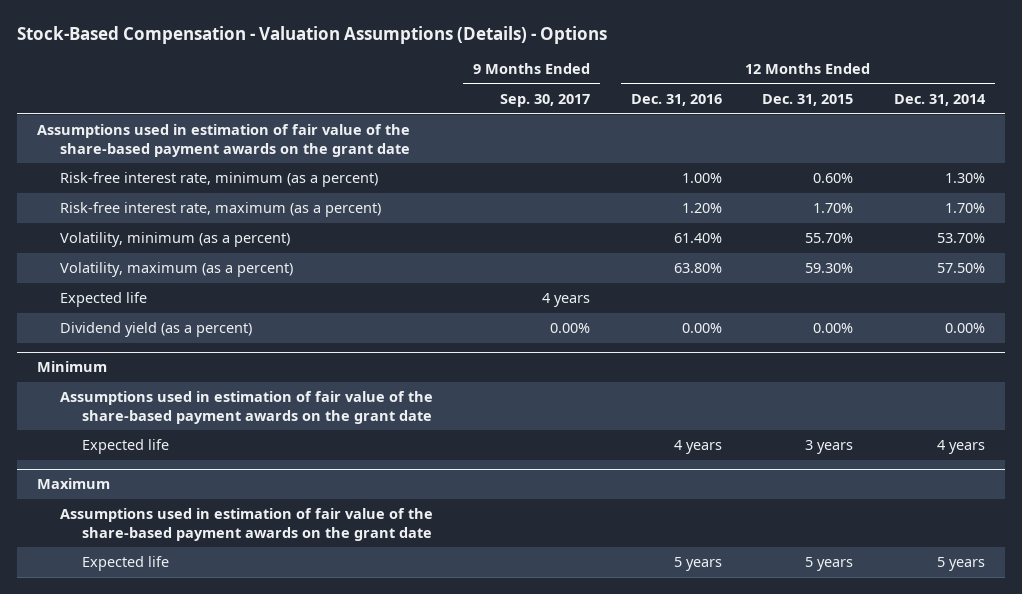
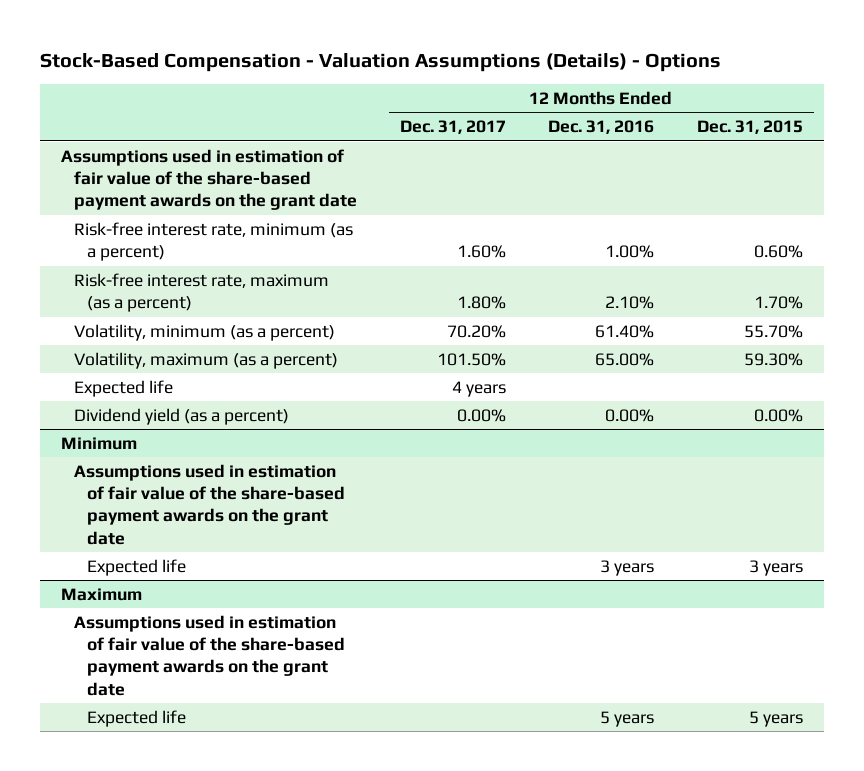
- | 9 Months Ended Sep. 30, 2017 | 12 Months Ended Dec. 31, 2016 | 12 Months Ended Dec. 31, 2015 | 12 Months Ended Dec. 31, 2014
+ | 12 Months Ended Dec. 31, 2017 | 12 Months Ended Dec. 31, 2016 | 12 Months Ended Dec. 31, 2015
- Risk-free interest rate, maximum (as a percent) | | 1.20% | 1.70% | 1.70%
+ Risk-free interest rate, maximum (as a percent) | 1.80% | 2.10% | 1.70%
- Volatility, maximum (as a percent) | | 63.80% | 59.30% | 57.50%
+ Volatility, maximum (as a percent) | 101.50% | 65.00% | 59.30%
@ Minimum
- Expected life | | 4 years | 3 years | 4 years
+ Expected life | | 3 years | 3 years

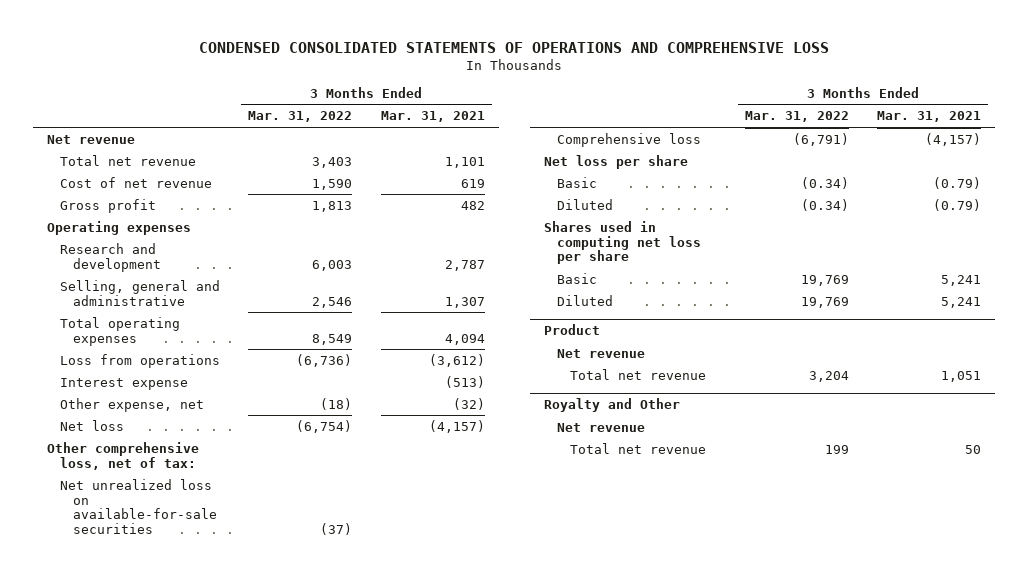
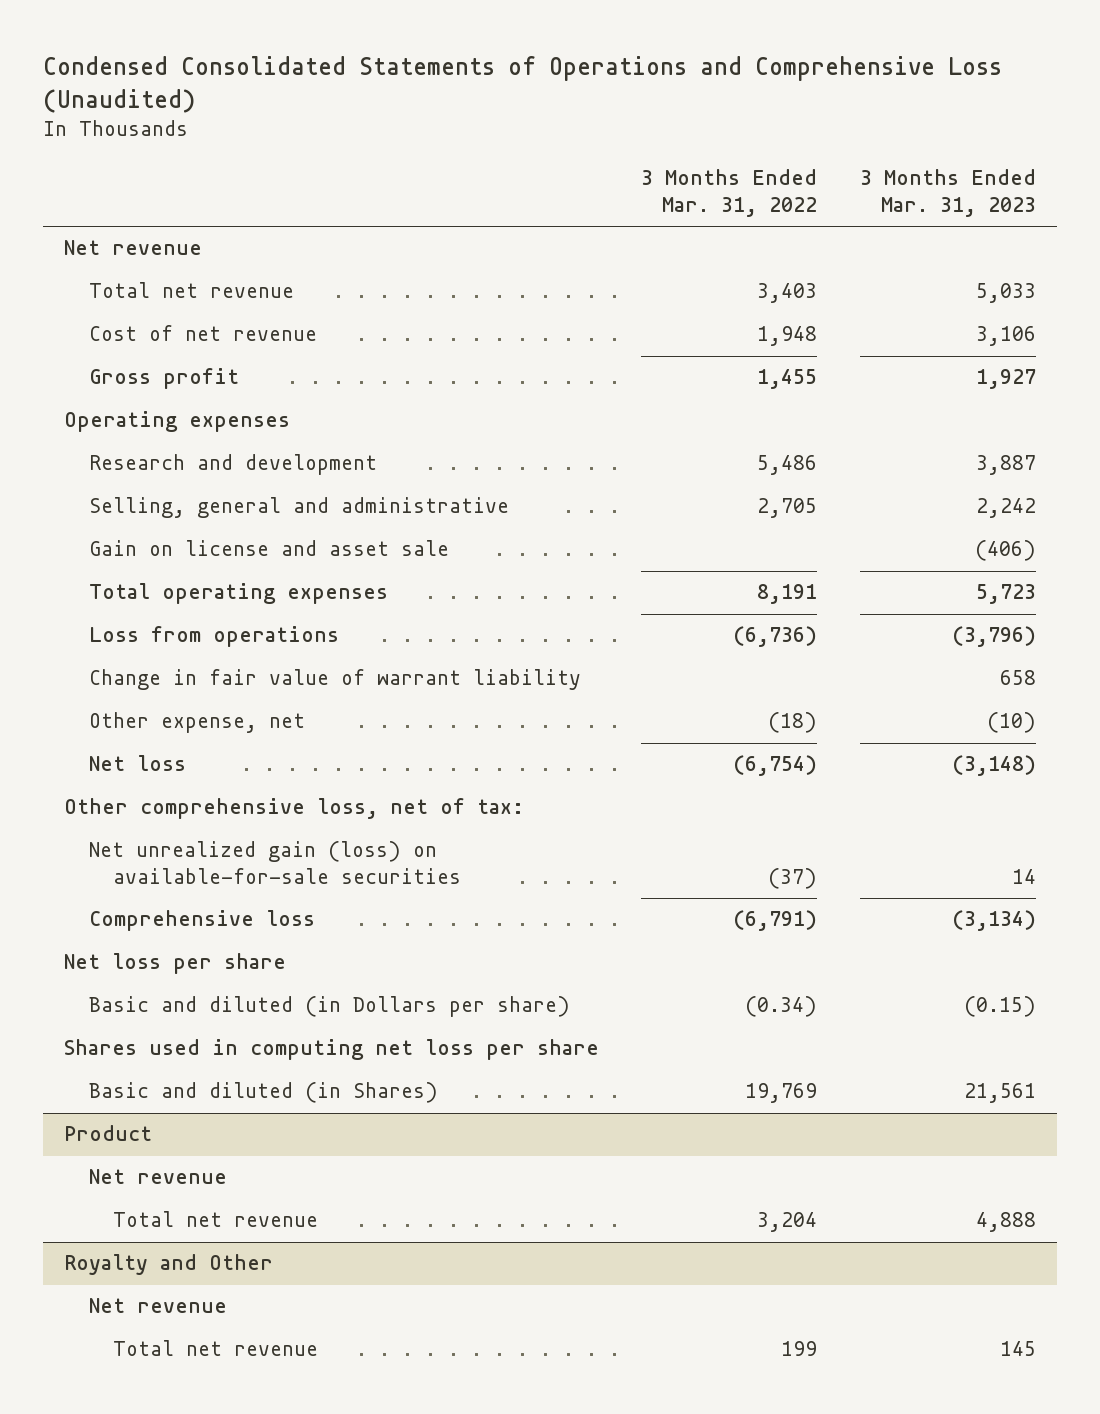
- CONDENSED CONSOLIDATED STATEMENTS OF OPERATIONS AND COMPREHENSIVE LOSS
+ Condensed Consolidated Statements of Operations and Comprehensive Loss (Unaudited)
- | 3 Months Ended Mar. 31, 2022 | 3 Months Ended Mar. 31, 2021
+ | 3 Months Ended Mar. 31, 2022 | 3 Months Ended Mar. 31, 2023
- Cost of net revenue | 1,590 | 619
- Gross profit | 1,813 | 482
+ Cost of net revenue | 1,948 | 3,106
+ Gross profit | 1,455 | 1,927
- Research and development | 6,003 | 2,787
- Selling, general and administrative | 2,546 | 1,307
- Total operating expenses | 8,549 | 4,094
+ Research and development | 5,486 | 3,887
+ Selling, general and administrative | 2,705 | 2,242
+ Gain on license and asset sale | | (406)
+ Total operating expenses | 8,191 | 5,723
- Interest expense | | (513)
+ Change in fair value of warrant liability | | 658
- Net unrealized loss on available-for-sale securities | (37) |
+ Net unrealized gain (loss) on available-for-sale securities | (37) | 14
- Basic | (0.34) | (0.79)
- Diluted | (0.34) | (0.79)
+ Basic and diluted (in Dollars per share) | (0.34) | (0.15)
- Basic | 19,769 | 5,241
- Diluted | 19,769 | 5,241
+ Basic and diluted (in Shares) | 19,769 | 21,561

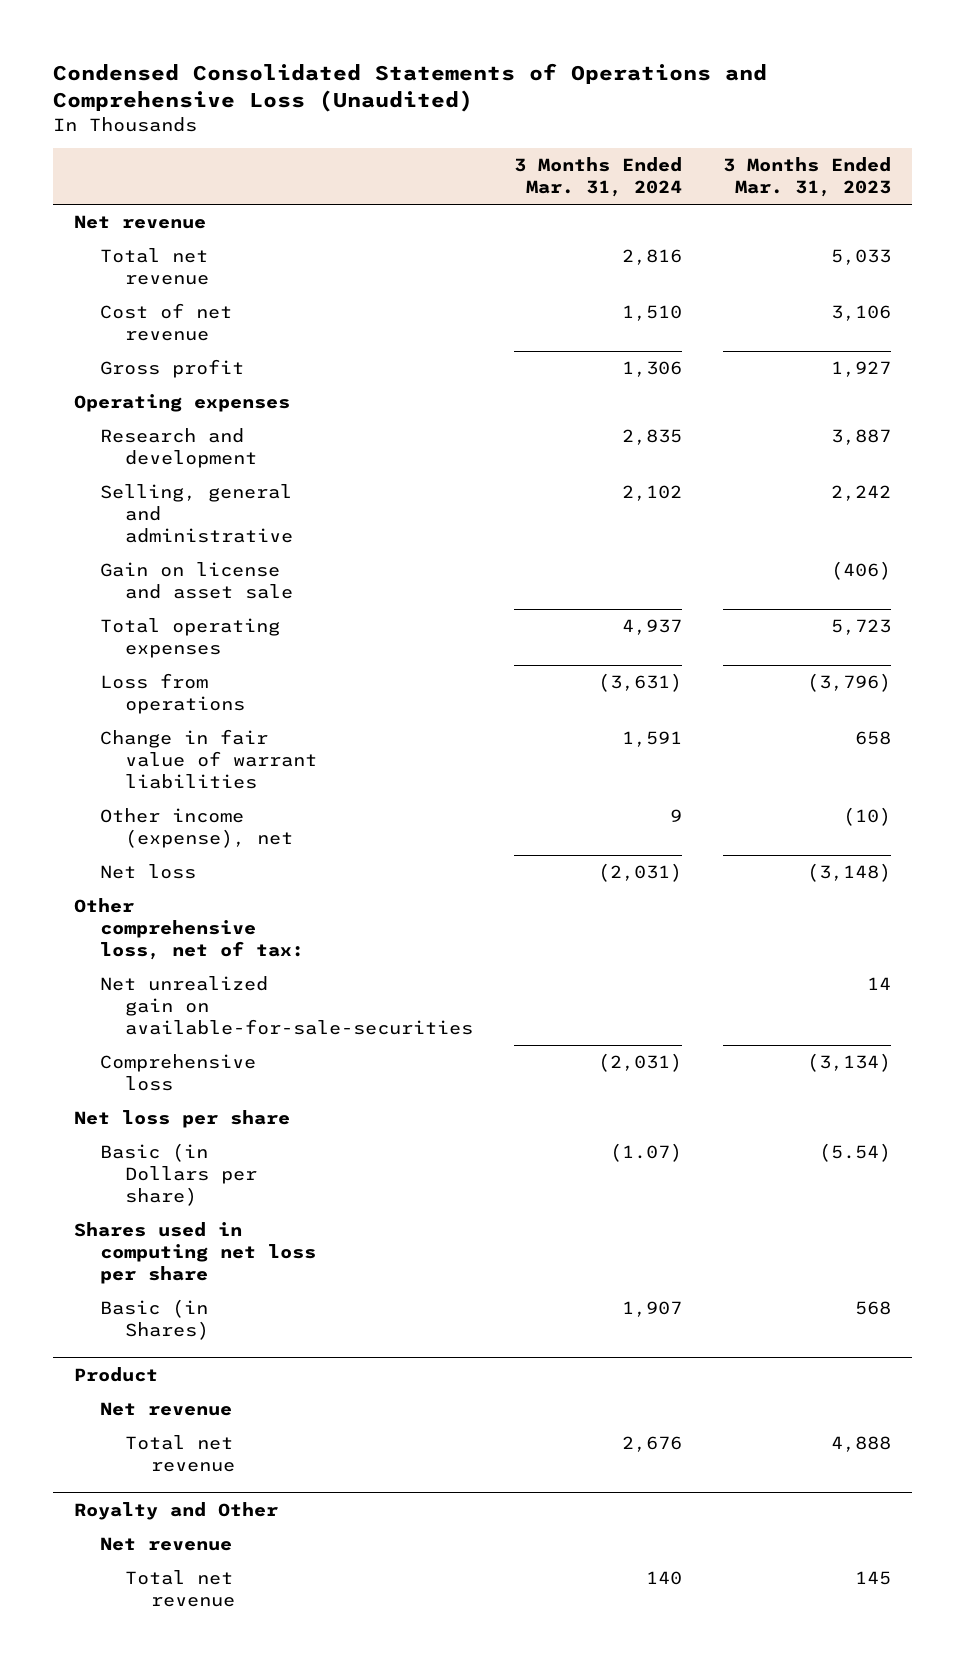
- | 3 Months Ended Mar. 31, 2022 | 3 Months Ended Mar. 31, 2023
+ | 3 Months Ended Mar. 31, 2024 | 3 Months Ended Mar. 31, 2023
- Change in fair value of warrant liability | | 658
- Other expense, net | (18) | (10)
+ Change in fair value of warrant liabilities | 1,591 | 658
+ Other income (expense), net | 9 | (10)
- Net unrealized gain (loss) on available-for-sale securities | (37) | 14
+ Net unrealized gain on available-for-sale-securities | | 14
- Basic and diluted (in Dollars per share) | (0.34) | (0.15)
+ Basic (in Dollars per share) | (1.07) | (5.54)
- Basic and diluted (in Shares) | 19,769 | 21,561
+ Basic (in Shares) | 1,907 | 568

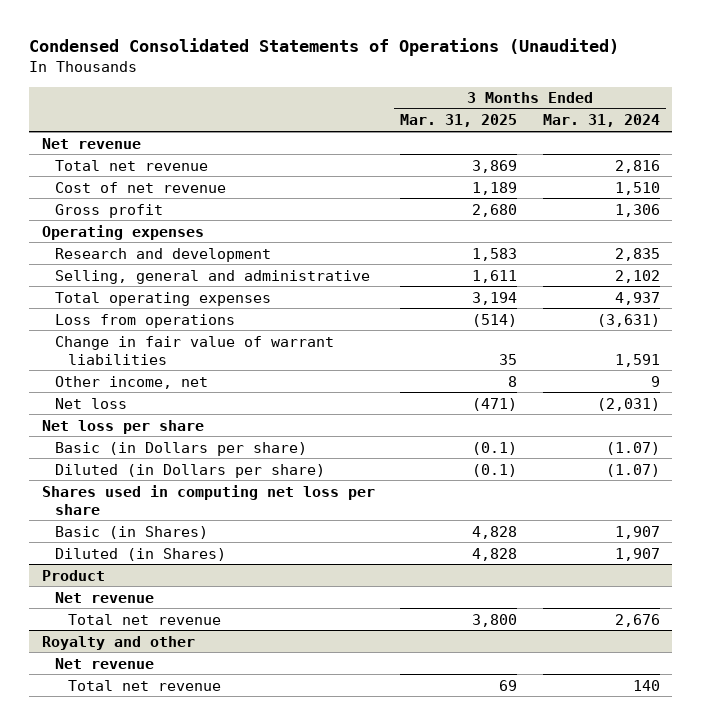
- Condensed Consolidated Statements of Operations and Comprehensive Loss (Unaudited)
+ Condensed Consolidated Statements of Operations (Unaudited)
- | 3 Months Ended Mar. 31, 2024 | 3 Months Ended Mar. 31, 2023
+ | 3 Months Ended Mar. 31, 2025 | 3 Months Ended Mar. 31, 2024
- Gain on license and asset sale | | (406)
- Other income (expense), net | 9 | (10)
+ Other income, net | 8 | 9
- Other comprehensive loss, net of tax:
- Net unrealized gain on available-for-sale-securities | | 14
- Comprehensive loss | (2,031) | (3,134)
+ Diluted (in Dollars per share) | (0.1) | (1.07)
+ Diluted (in Shares) | 4,828 | 1,907
- Royalty and Other
+ Royalty and other

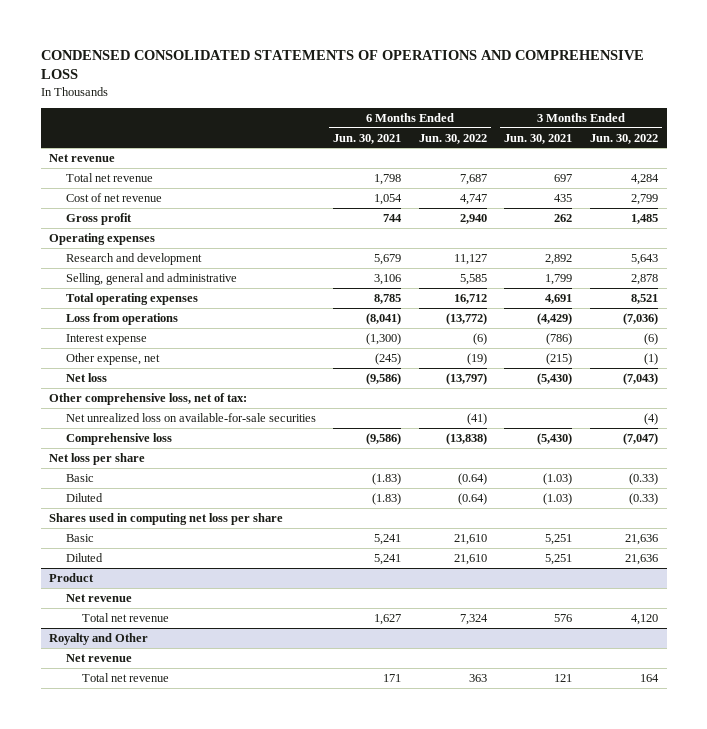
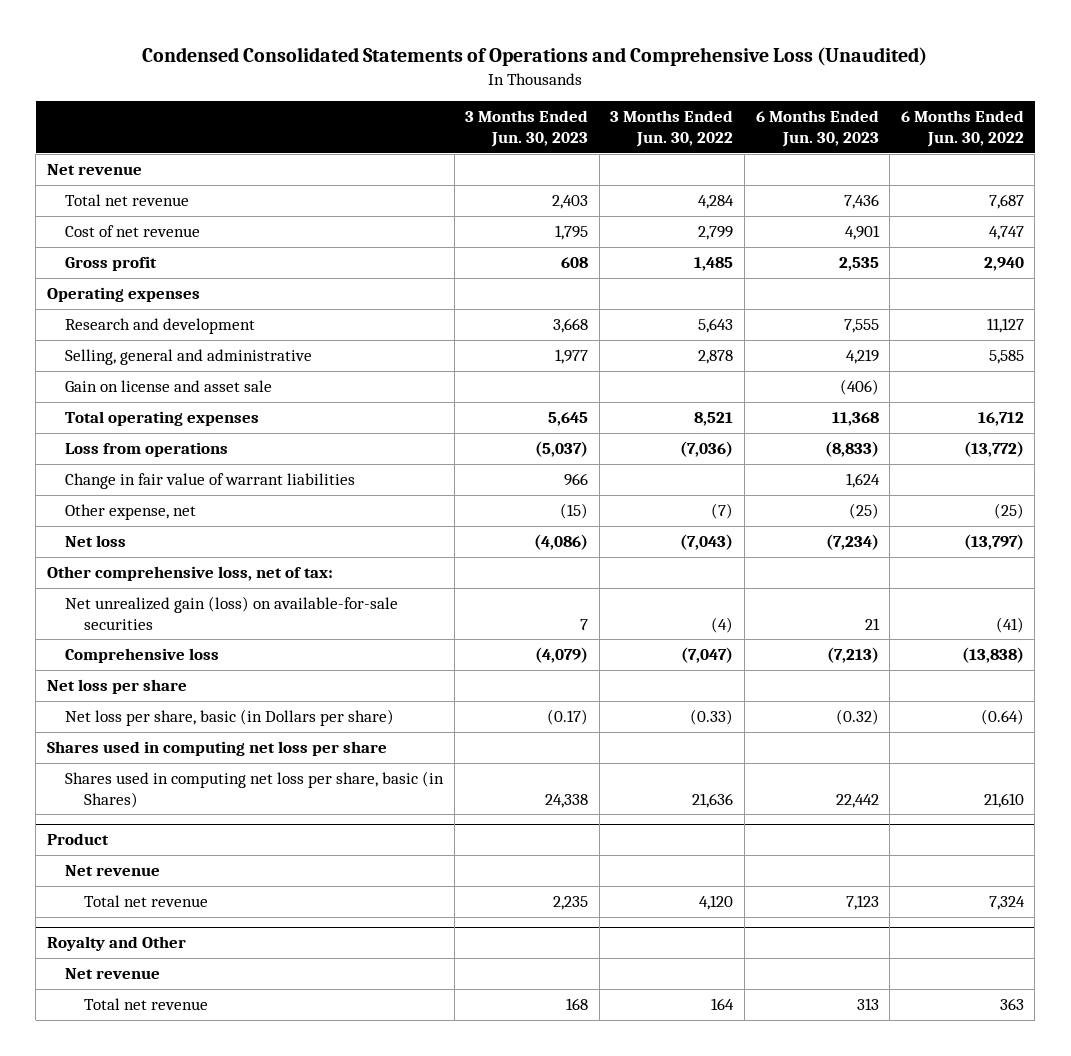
- CONDENSED CONSOLIDATED STATEMENTS OF OPERATIONS AND COMPREHENSIVE LOSS
+ Condensed Consolidated Statements of Operations and Comprehensive Loss (Unaudited)
- | 6 Months Ended Jun. 30, 2021 | 6 Months Ended Jun. 30, 2022 | 3 Months Ended Jun. 30, 2021 | 3 Months Ended Jun. 30, 2022
+ | 3 Months Ended Jun. 30, 2023 | 3 Months Ended Jun. 30, 2022 | 6 Months Ended Jun. 30, 2023 | 6 Months Ended Jun. 30, 2022
+ Gain on license and asset sale | | | (406) |
- Interest expense | (1,300) | (6) | (786) | (6)
- Other expense, net | (245) | (19) | (215) | (1)
+ Change in fair value of warrant liabilities | 966 | | 1,624 |
+ Other expense, net | (15) | (7) | (25) | (25)
- Net unrealized loss on available-for-sale securities | | (41) | | (4)
+ Net unrealized gain (loss) on available-for-sale securities | 7 | (4) | 21 | (41)
- Basic | (1.83) | (0.64) | (1.03) | (0.33)
- Diluted | (1.83) | (0.64) | (1.03) | (0.33)
+ Net loss per share, basic (in Dollars per share) | (0.17) | (0.33) | (0.32) | (0.64)
- Basic | 5,241 | 21,610 | 5,251 | 21,636
- Diluted | 5,241 | 21,610 | 5,251 | 21,636
+ Shares used in computing net loss per share, basic (in Shares) | 24,338 | 21,636 | 22,442 | 21,610

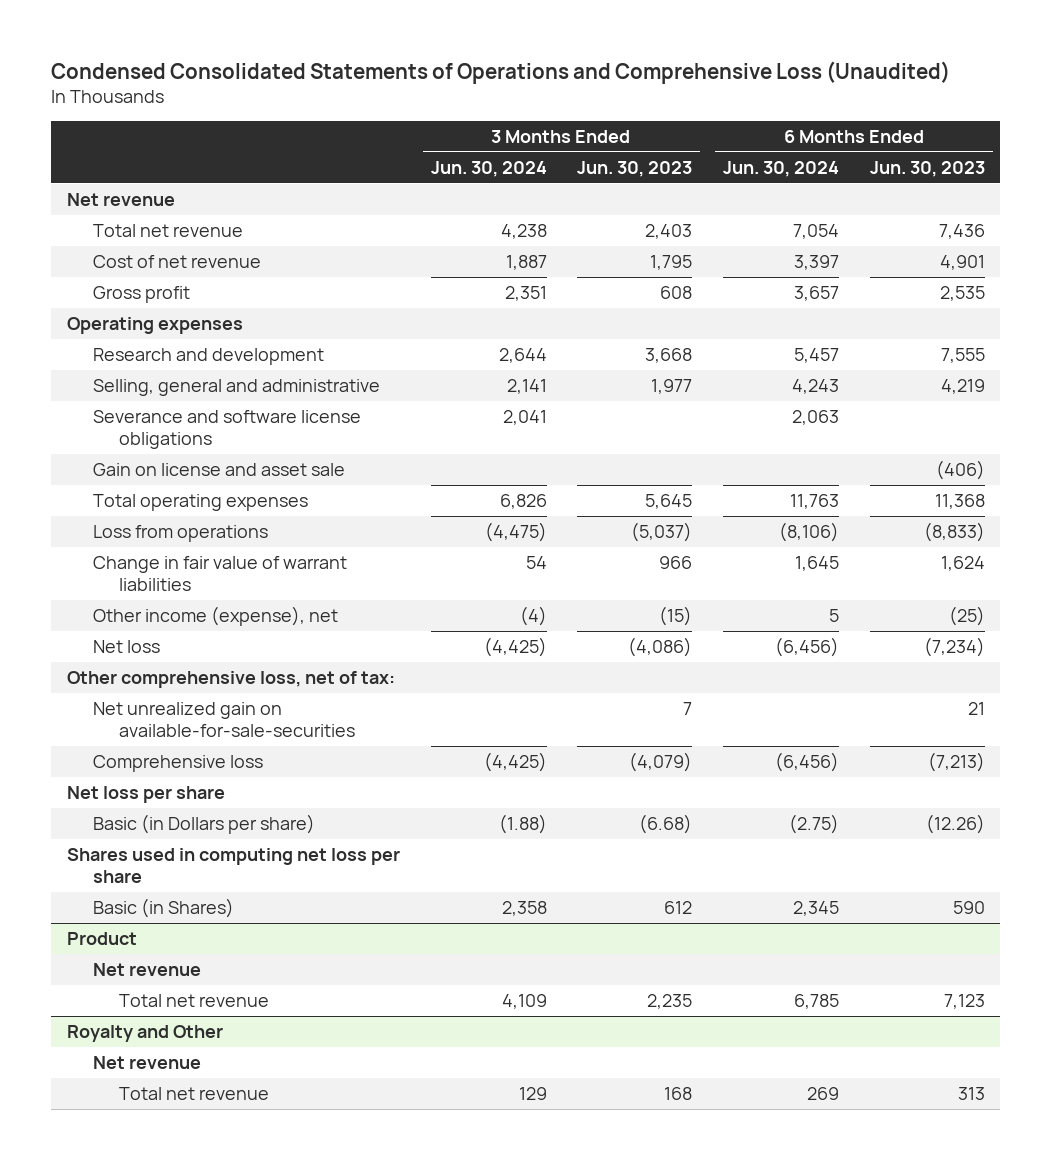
- | 3 Months Ended Jun. 30, 2023 | 3 Months Ended Jun. 30, 2022 | 6 Months Ended Jun. 30, 2023 | 6 Months Ended Jun. 30, 2022
+ | 3 Months Ended Jun. 30, 2024 | 3 Months Ended Jun. 30, 2023 | 6 Months Ended Jun. 30, 2024 | 6 Months Ended Jun. 30, 2023
+ Severance and software license obligations | 2,041 | | 2,063 |
- Other expense, net | (15) | (7) | (25) | (25)
+ Other income (expense), net | (4) | (15) | 5 | (25)
- Net unrealized gain (loss) on available-for-sale securities | 7 | (4) | 21 | (41)
+ Net unrealized gain on available-for-sale-securities | | 7 | | 21
- Net loss per share, basic (in Dollars per share) | (0.17) | (0.33) | (0.32) | (0.64)
+ Basic (in Dollars per share) | (1.88) | (6.68) | (2.75) | (12.26)
- Shares used in computing net loss per share, basic (in Shares) | 24,338 | 21,636 | 22,442 | 21,610
+ Basic (in Shares) | 2,358 | 612 | 2,345 | 590

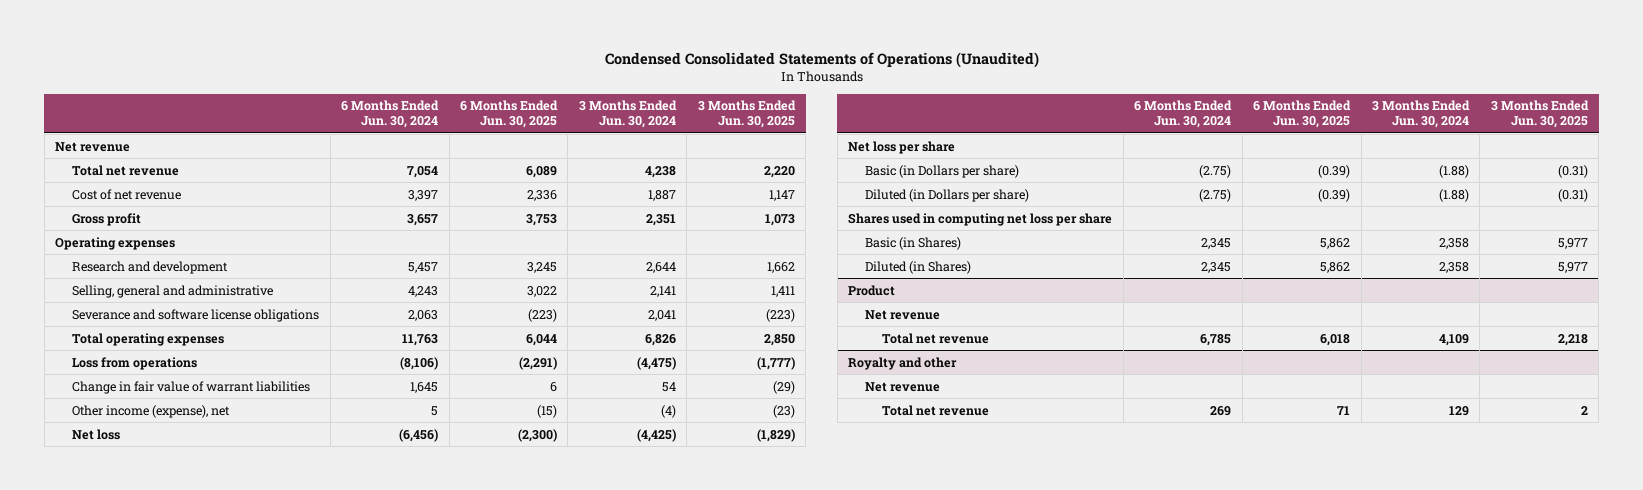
- Condensed Consolidated Statements of Operations and Comprehensive Loss (Unaudited)
+ Condensed Consolidated Statements of Operations (Unaudited)
- | 3 Months Ended Jun. 30, 2024 | 3 Months Ended Jun. 30, 2023 | 6 Months Ended Jun. 30, 2024 | 6 Months Ended Jun. 30, 2023
+ | 6 Months Ended Jun. 30, 2024 | 6 Months Ended Jun. 30, 2025 | 3 Months Ended Jun. 30, 2024 | 3 Months Ended Jun. 30, 2025
- Gain on license and asset sale | | | | (406)
- Other comprehensive loss, net of tax:
- Net unrealized gain on available-for-sale-securities | | 7 | | 21
- Comprehensive loss | (4,425) | (4,079) | (6,456) | (7,213)
+ Diluted (in Dollars per share) | (2.75) | (0.39) | (1.88) | (0.31)
+ Diluted (in Shares) | 2,345 | 5,862 | 2,358 | 5,977
- Royalty and Other
+ Royalty and other

